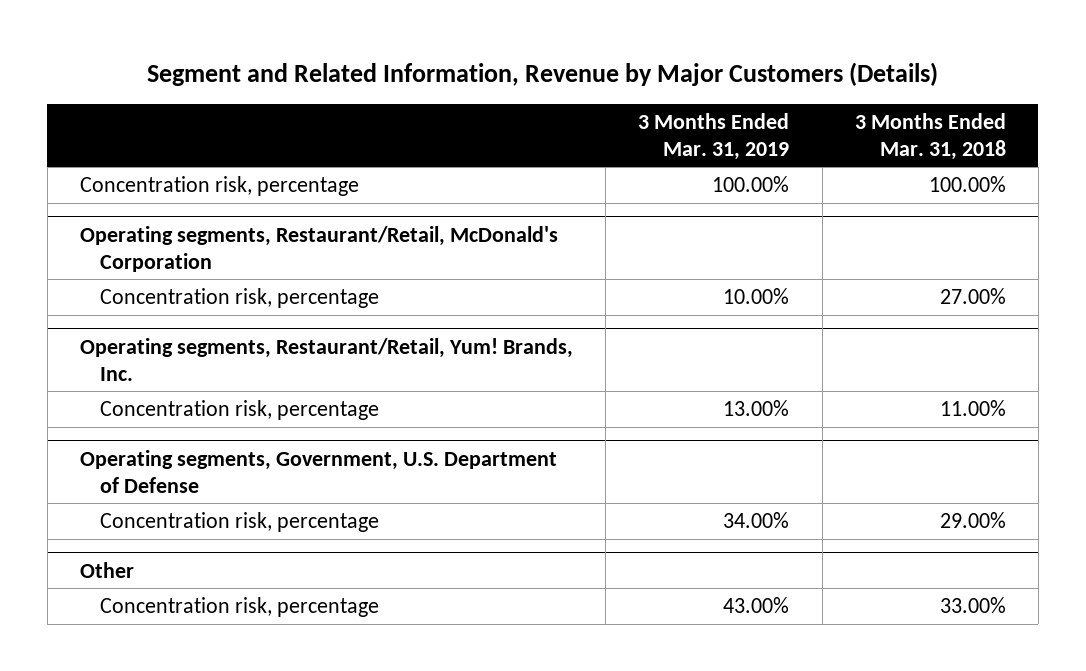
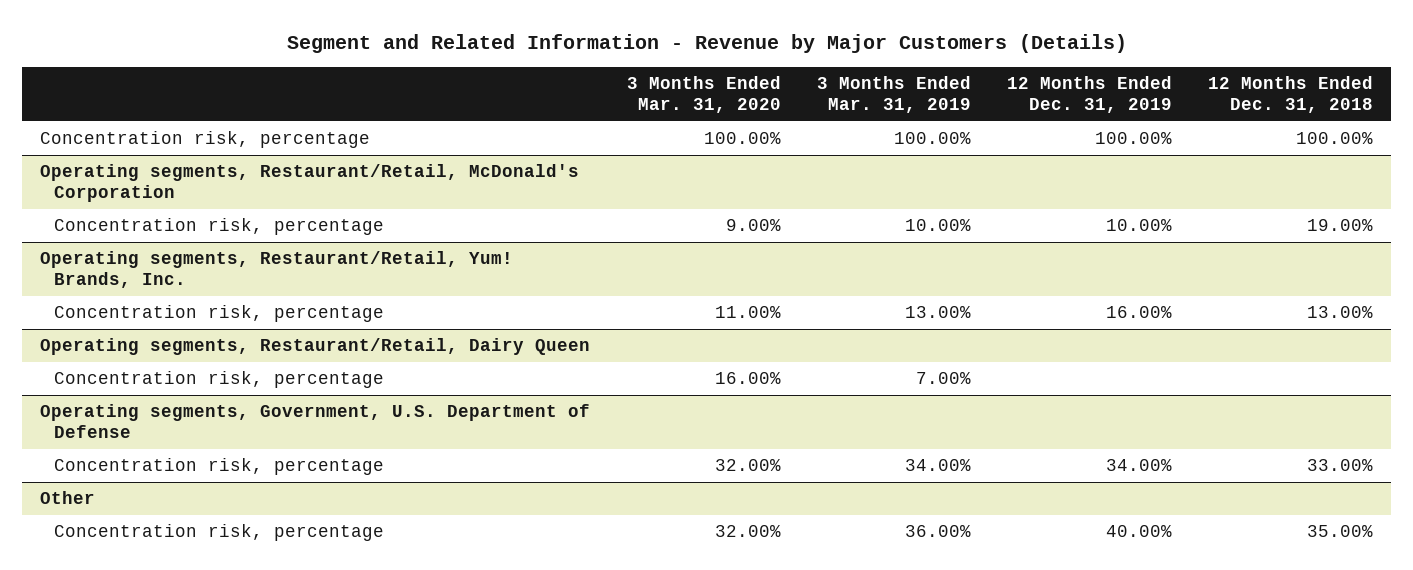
- Segment and Related Information, Revenue by Major Customers (Details)
+ Segment and Related Information - Revenue by Major Customers (Details)
- | 3 Months Ended Mar. 31, 2019 | 3 Months Ended Mar. 31, 2018
+ | 3 Months Ended Mar. 31, 2020 | 3 Months Ended Mar. 31, 2019 | 12 Months Ended Dec. 31, 2019 | 12 Months Ended Dec. 31, 2018
+ Operating segments, Restaurant/Retail, Dairy Queen
+ Concentration risk, percentage | 16.00% | 7.00% | |
@ Other
- Concentration risk, percentage | 43.00% | 33.00%
+ Concentration risk, percentage | 32.00% | 36.00% | 40.00% | 35.00%

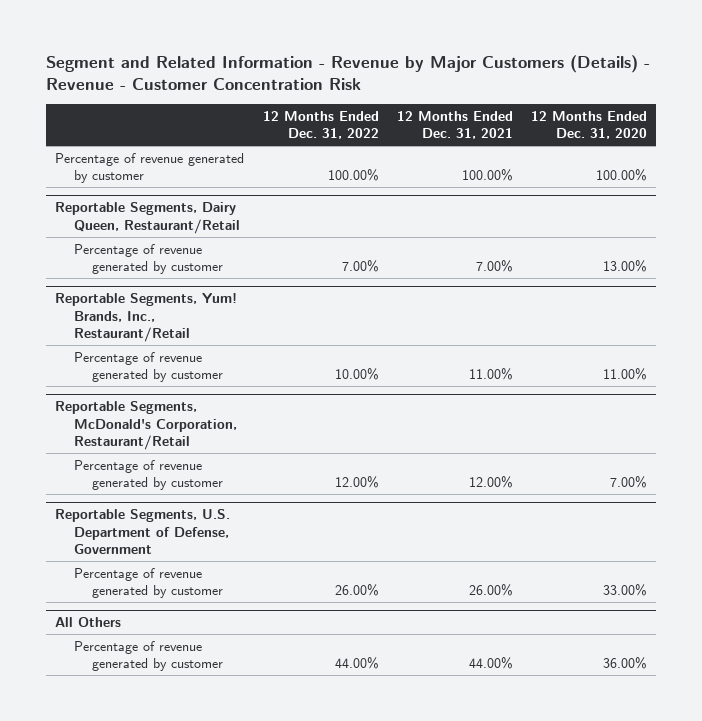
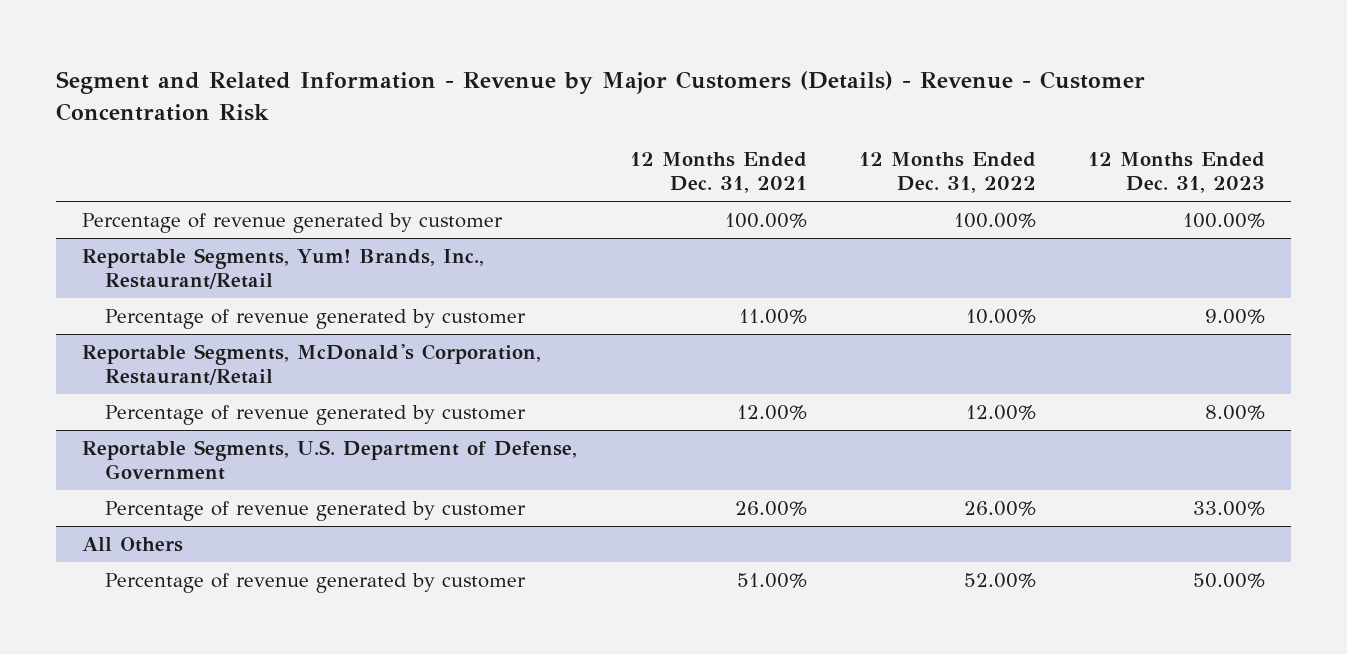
- | 12 Months Ended Dec. 31, 2022 | 12 Months Ended Dec. 31, 2021 | 12 Months Ended Dec. 31, 2020
+ | 12 Months Ended Dec. 31, 2021 | 12 Months Ended Dec. 31, 2022 | 12 Months Ended Dec. 31, 2023
- Reportable Segments, Dairy Queen, Restaurant/Retail
- Percentage of revenue generated by customer | 7.00% | 7.00% | 13.00%
@ All Others
- Percentage of revenue generated by customer | 44.00% | 44.00% | 36.00%
+ Percentage of revenue generated by customer | 51.00% | 52.00% | 50.00%

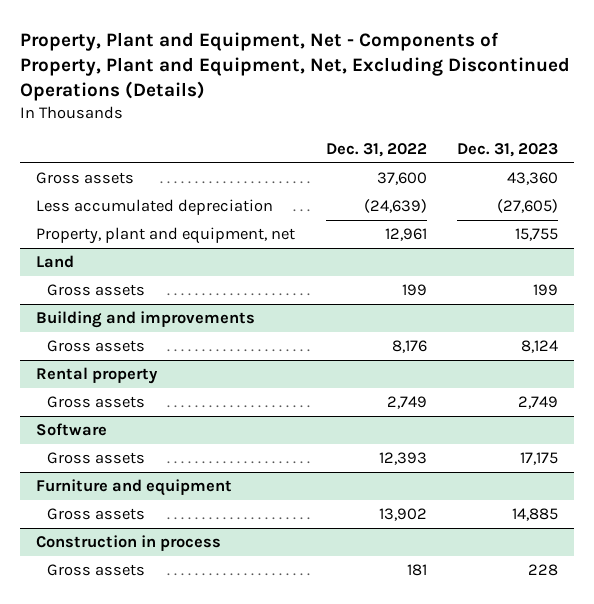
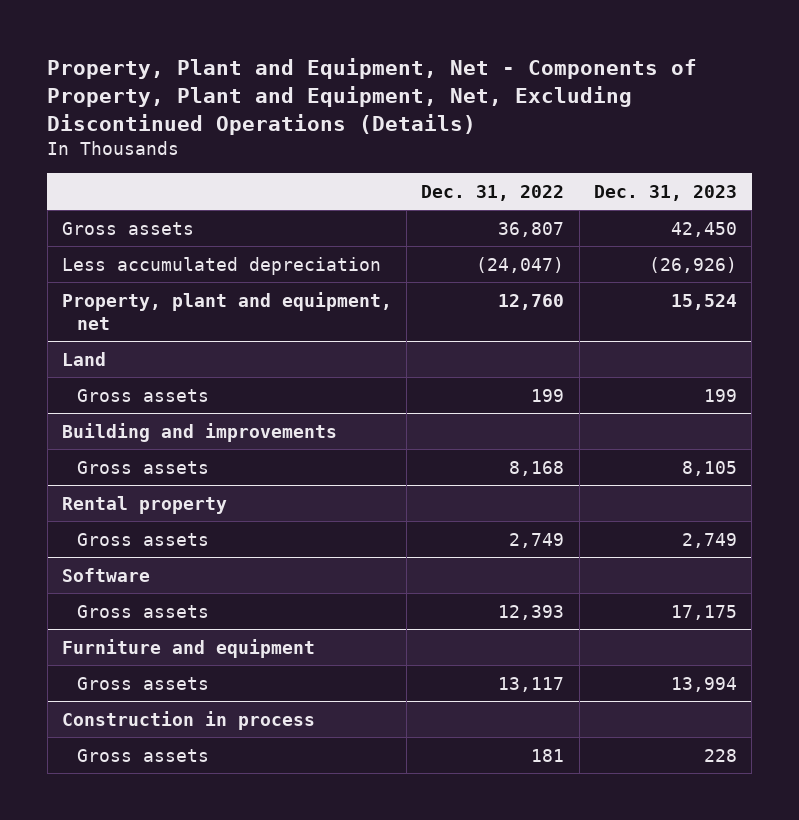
- Gross assets | 37,600 | 43,360
- Less accumulated depreciation | (24,639) | (27,605)
- Property, plant and equipment, net | 12,961 | 15,755
+ Gross assets | 36,807 | 42,450
+ Less accumulated depreciation | (24,047) | (26,926)
+ Property, plant and equipment, net | 12,760 | 15,524
@ Building and improvements
- Gross assets | 8,176 | 8,124
+ Gross assets | 8,168 | 8,105
@ Furniture and equipment
- Gross assets | 13,902 | 14,885
+ Gross assets | 13,117 | 13,994

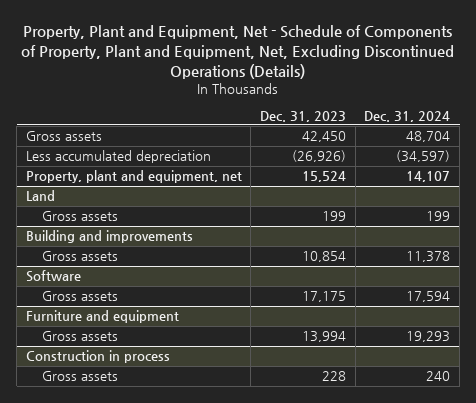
- Property, Plant and Equipment, Net - Components of Property, Plant and Equipment, Net, Excluding Discontinued Operations (Details)
+ Property, Plant and Equipment, Net - Schedule of Components of Property, Plant and Equipment, Net, Excluding Discontinued Operations (Details)
- | Dec. 31, 2022 | Dec. 31, 2023
+ | Dec. 31, 2023 | Dec. 31, 2024
@ Building and improvements
- Gross assets | 8,168 | 8,105
- Rental property
- Gross assets | 2,749 | 2,749
@ Building and improvements
+ Gross assets | 10,854 | 11,378

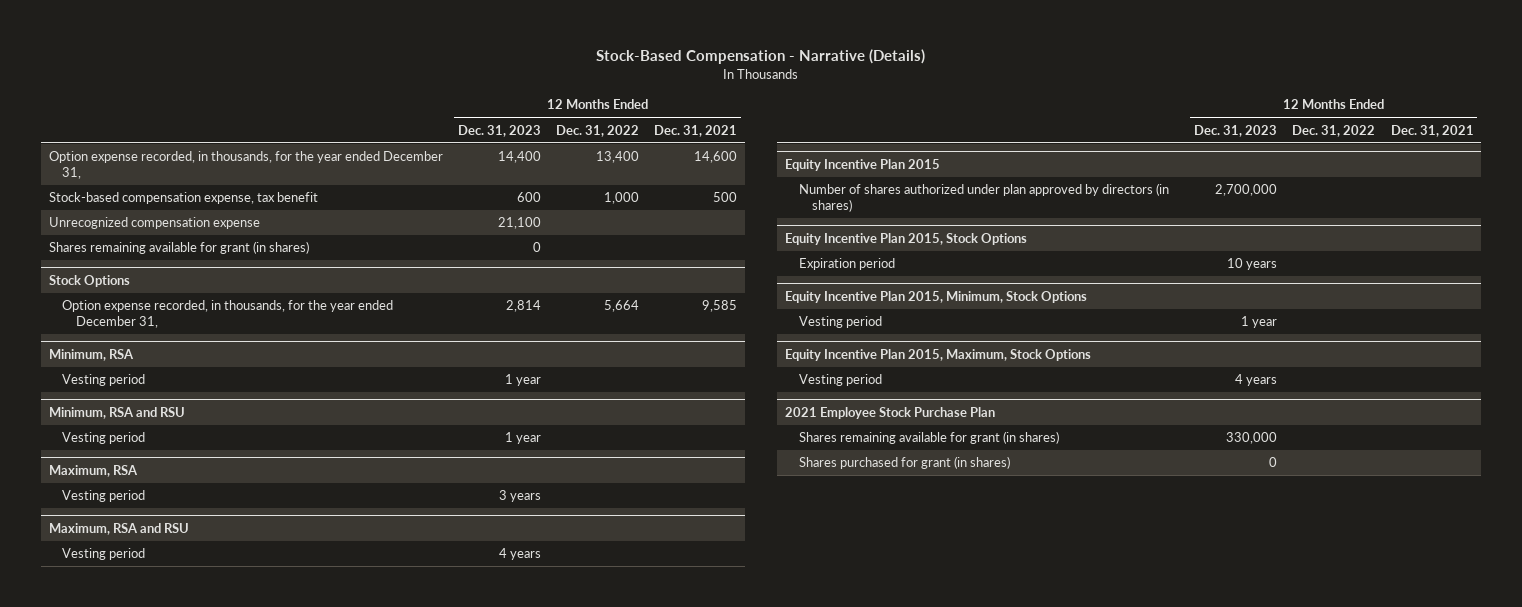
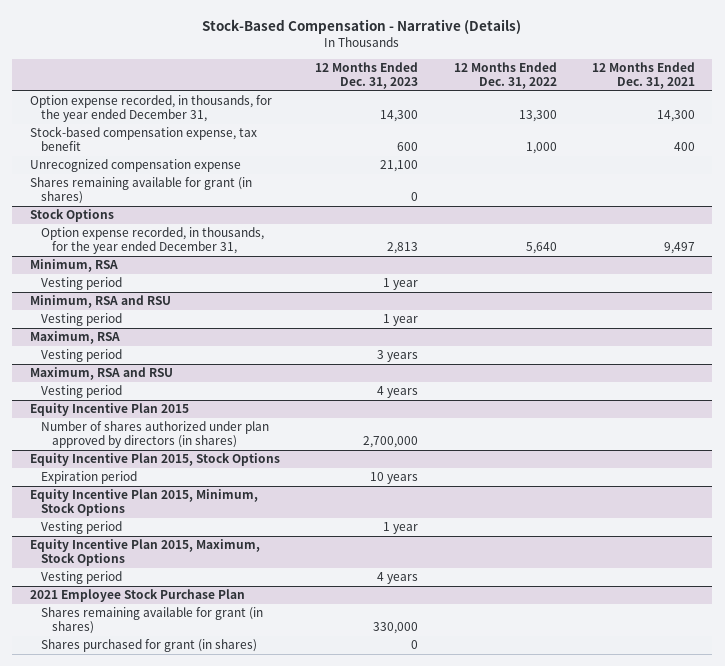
- Option expense recorded, in thousands, for the year ended December 31, | 14,400 | 13,400 | 14,600
- Stock-based compensation expense, tax benefit | 600 | 1,000 | 500
+ Option expense recorded, in thousands, for the year ended December 31, | 14,300 | 13,300 | 14,300
+ Stock-based compensation expense, tax benefit | 600 | 1,000 | 400
@ Stock Options
- Option expense recorded, in thousands, for the year ended December 31, | 2,814 | 5,664 | 9,585
+ Option expense recorded, in thousands, for the year ended December 31, | 2,813 | 5,640 | 9,497

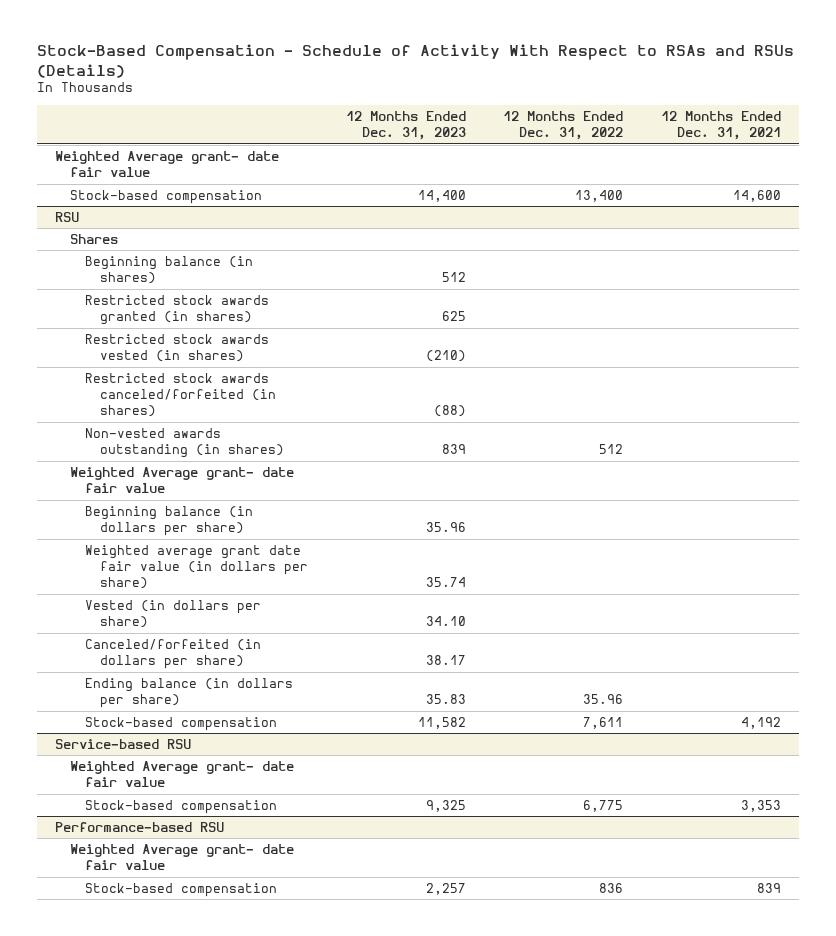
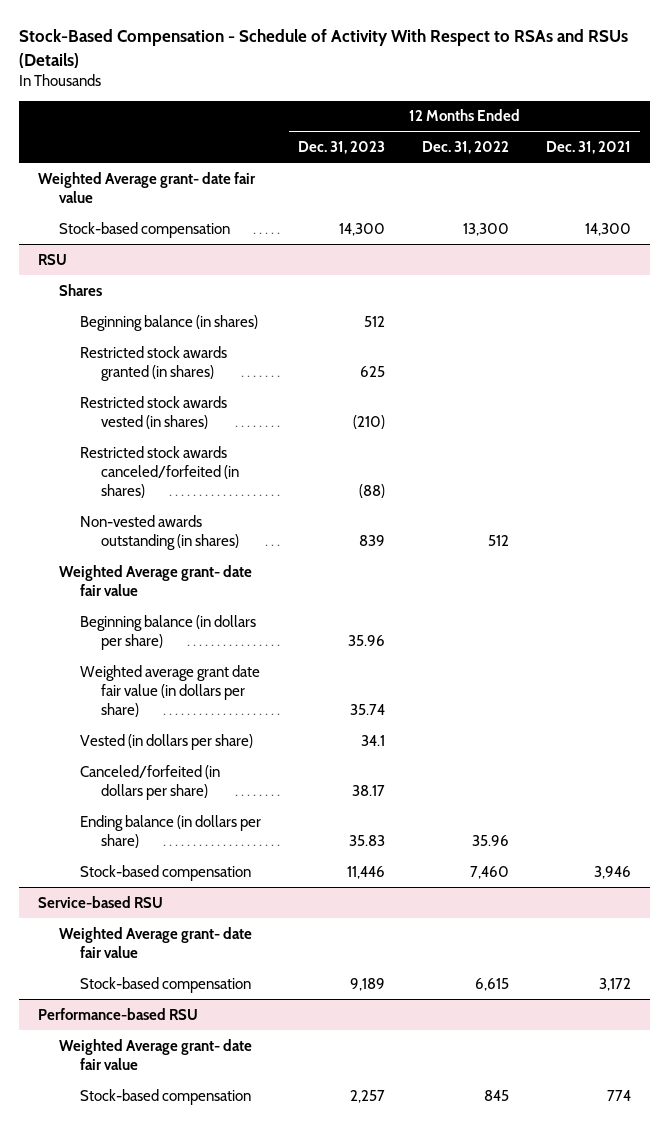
- Stock-based compensation | 14,400 | 13,400 | 14,600
+ Stock-based compensation | 14,300 | 13,300 | 14,300
@ RSU
- Vested (in dollars per share) | 34.10 | |
+ Vested (in dollars per share) | 34.1 | |
- Stock-based compensation | 11,582 | 7,611 | 4,192
+ Stock-based compensation | 11,446 | 7,460 | 3,946
@ Service-based RSU
- Stock-based compensation | 9,325 | 6,775 | 3,353
+ Stock-based compensation | 9,189 | 6,615 | 3,172
@ Performance-based RSU
- Stock-based compensation | 2,257 | 836 | 839
+ Stock-based compensation | 2,257 | 845 | 774

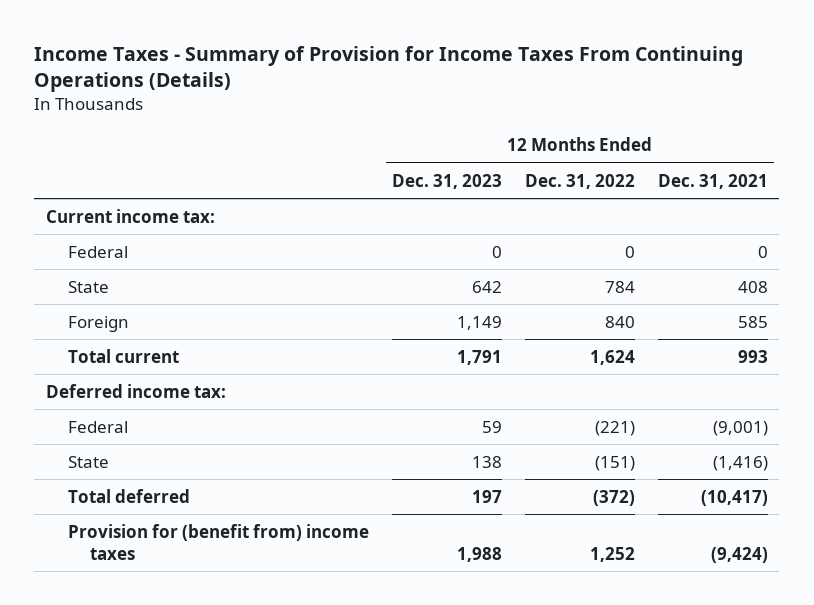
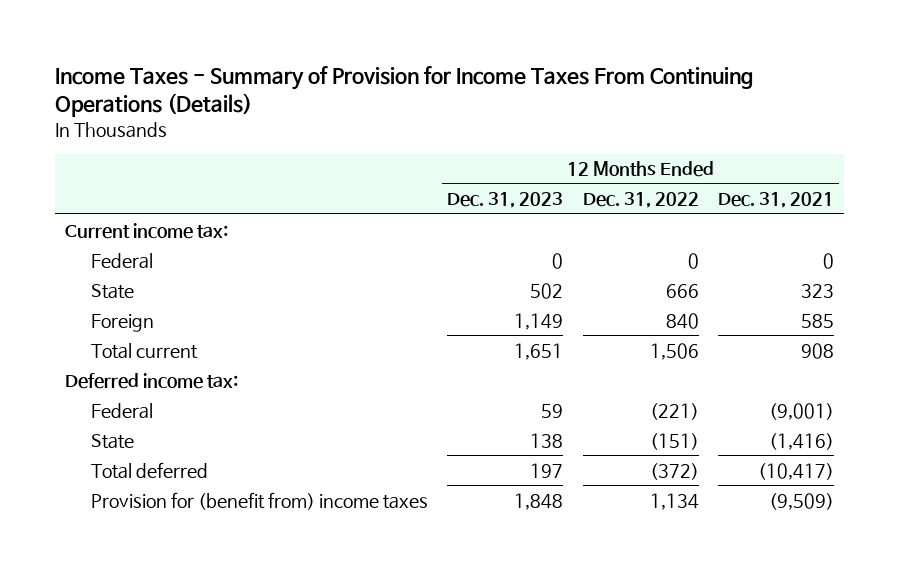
- State | 642 | 784 | 408
+ State | 502 | 666 | 323
- Total current | 1,791 | 1,624 | 993
+ Total current | 1,651 | 1,506 | 908
- Provision for (benefit from) income taxes | 1,988 | 1,252 | (9,424)
+ Provision for (benefit from) income taxes | 1,848 | 1,134 | (9,509)

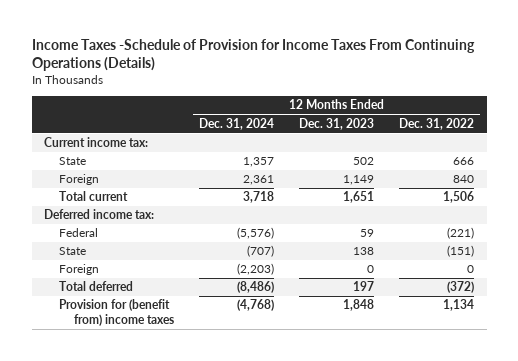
- Income Taxes - Summary of Provision for Income Taxes From Continuing Operations (Details)
+ Income Taxes -Schedule of Provision for Income Taxes From Continuing Operations (Details)
- | 12 Months Ended Dec. 31, 2023 | 12 Months Ended Dec. 31, 2022 | 12 Months Ended Dec. 31, 2021
+ | 12 Months Ended Dec. 31, 2024 | 12 Months Ended Dec. 31, 2023 | 12 Months Ended Dec. 31, 2022
- Federal | 0 | 0 | 0
+ Foreign | (2,203) | 0 | 0

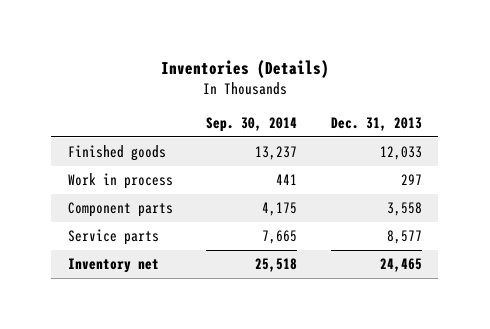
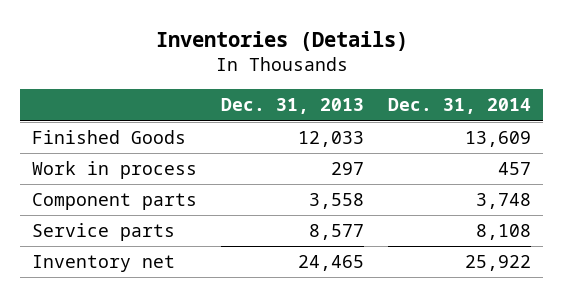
- | Sep. 30, 2014 | Dec. 31, 2013
+ | Dec. 31, 2013 | Dec. 31, 2014
- Finished goods | 13,237 | 12,033
+ Finished Goods | 12,033 | 13,609

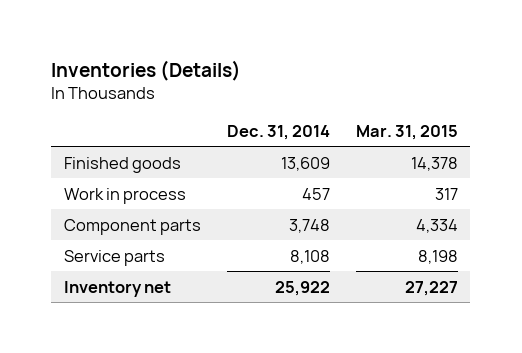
- | Dec. 31, 2013 | Dec. 31, 2014
+ | Dec. 31, 2014 | Mar. 31, 2015
- Finished Goods | 12,033 | 13,609
+ Finished goods | 13,609 | 14,378

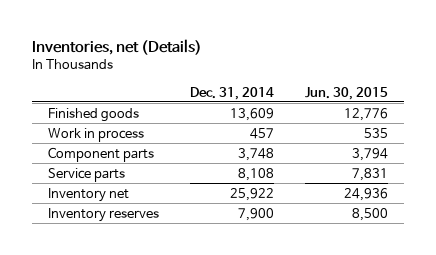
- Inventories (Details)
+ Inventories, net (Details)
- | Dec. 31, 2014 | Mar. 31, 2015
+ | Dec. 31, 2014 | Jun. 30, 2015
+ Inventory reserves | 7,900 | 8,500

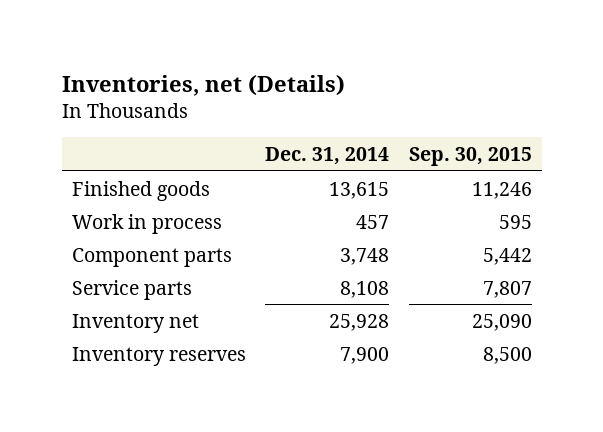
- | Dec. 31, 2014 | Jun. 30, 2015
+ | Dec. 31, 2014 | Sep. 30, 2015
- Finished goods | 13,609 | 12,776
+ Finished goods | 13,615 | 11,246
- Inventory net | 25,922 | 24,936
+ Inventory net | 25,928 | 25,090

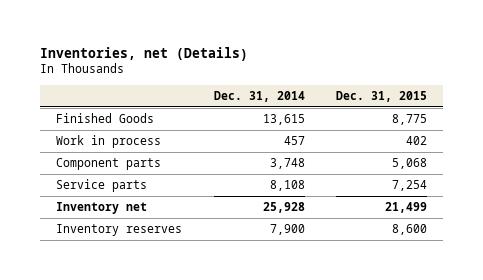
- | Dec. 31, 2014 | Sep. 30, 2015
+ | Dec. 31, 2014 | Dec. 31, 2015
- Finished goods | 13,615 | 11,246
+ Finished Goods | 13,615 | 8,775

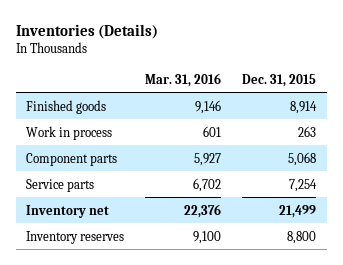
- Inventories, net (Details)
+ Inventories (Details)
- | Dec. 31, 2014 | Dec. 31, 2015
+ | Mar. 31, 2016 | Dec. 31, 2015
- Finished Goods | 13,615 | 8,775
- Work in process | 457 | 402
+ Finished goods | 9,146 | 8,914
+ Work in process | 601 | 263
- Inventory reserves | 7,900 | 8,600
+ Inventory reserves | 9,100 | 8,800

